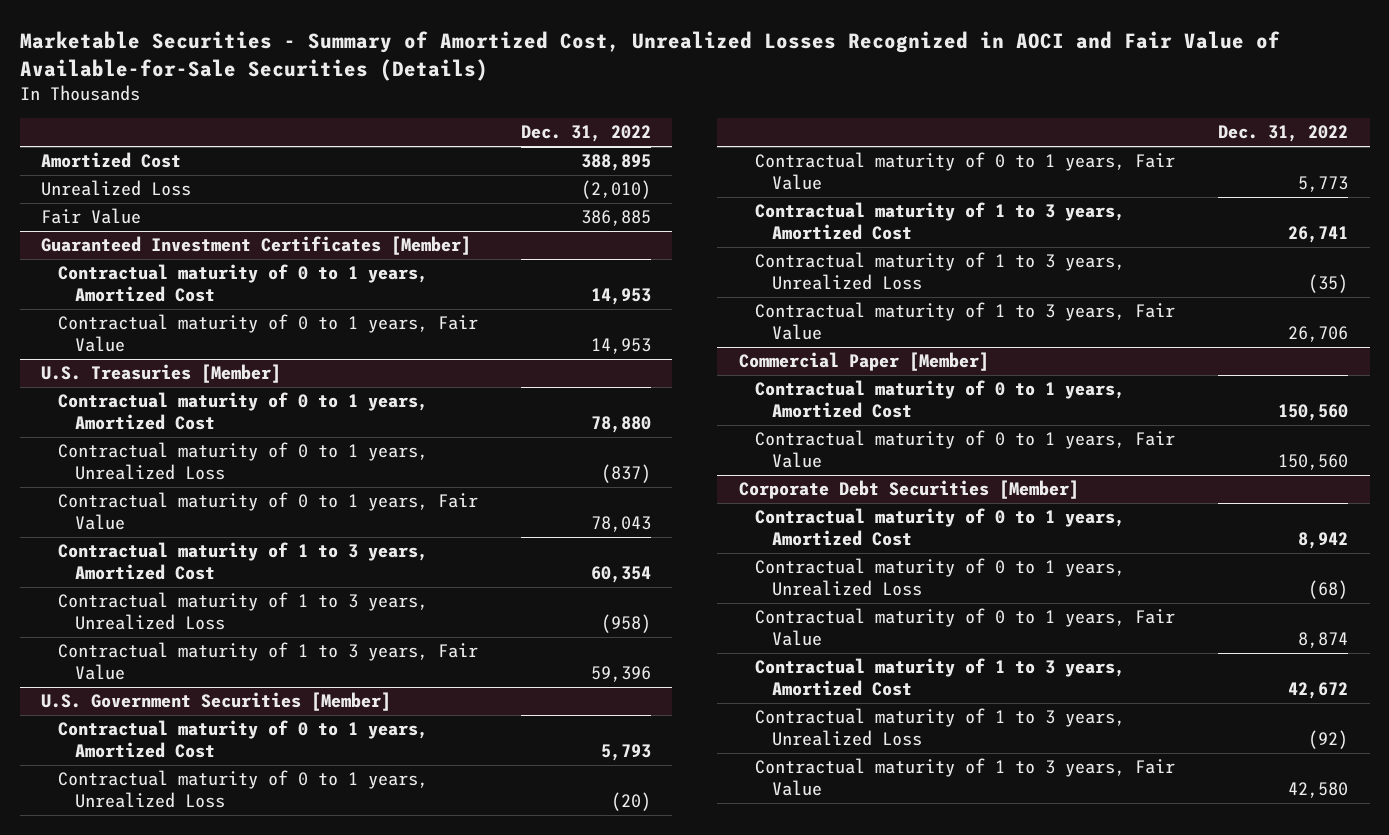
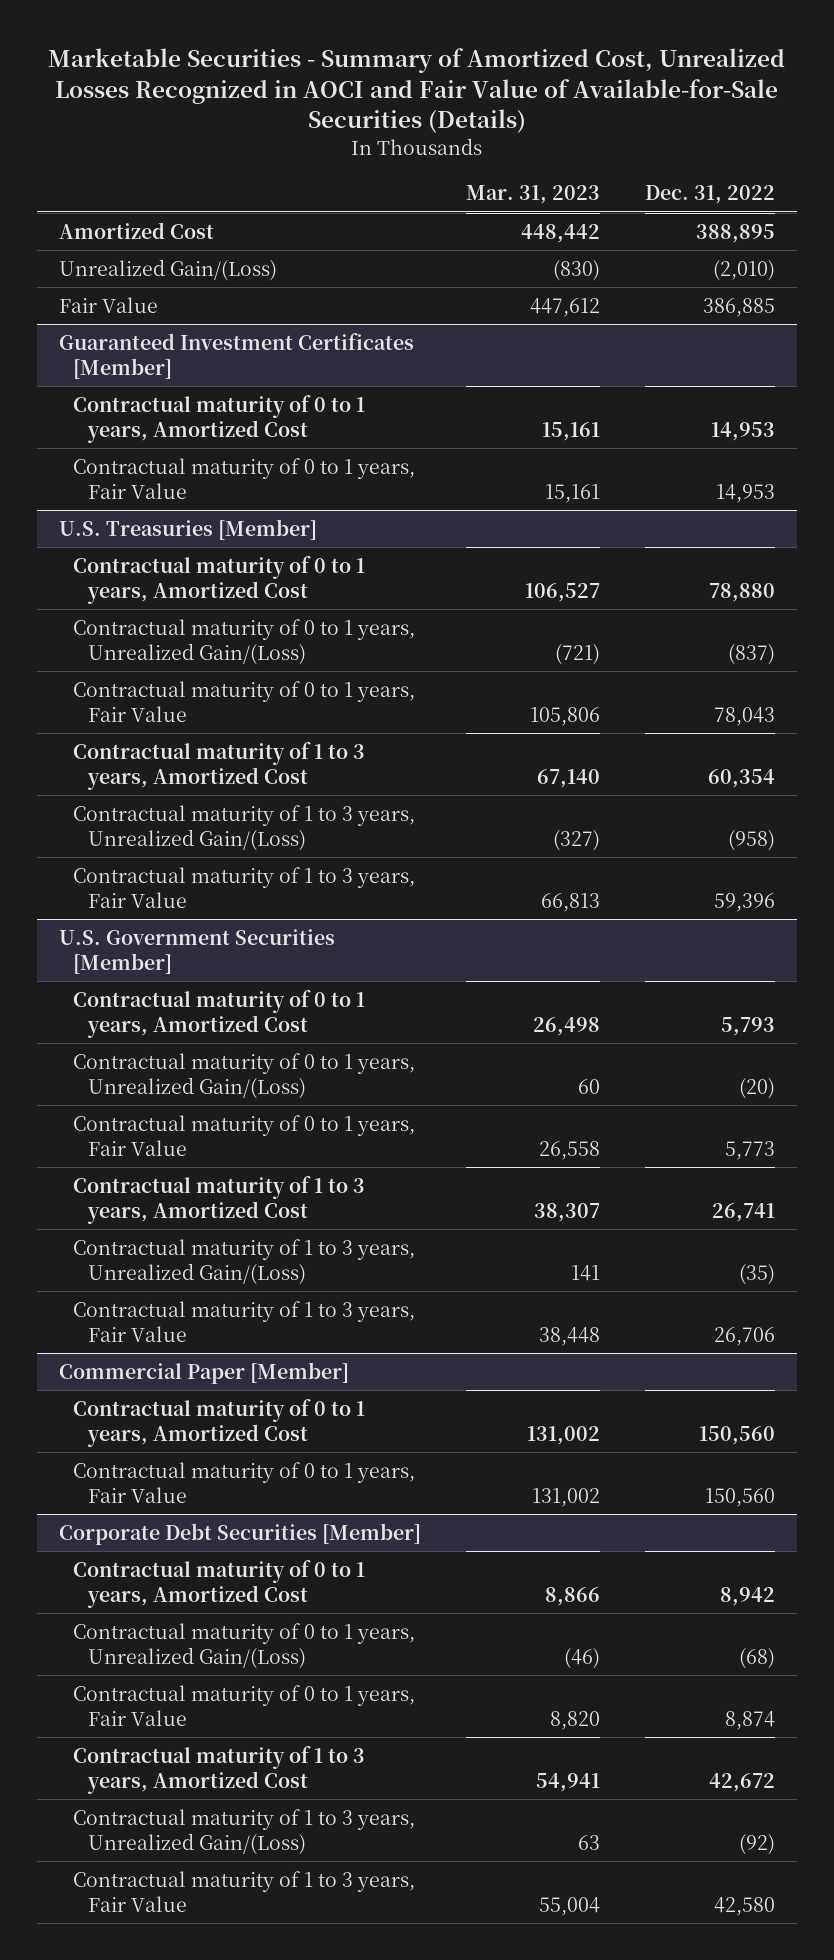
- | Dec. 31, 2022
+ | Mar. 31, 2023 | Dec. 31, 2022
- Unrealized Loss | (2,010)
+ Unrealized Gain/(Loss) | (830) | (2,010)
@ U.S. Treasuries [Member]
- Contractual maturity of 0 to 1 years, Unrealized Loss | (837)
+ Contractual maturity of 0 to 1 years, Unrealized Gain/(Loss) | (721) | (837)
- Contractual maturity of 1 to 3 years, Unrealized Loss | (958)
+ Contractual maturity of 1 to 3 years, Unrealized Gain/(Loss) | (327) | (958)
@ U.S. Government Securities [Member]
- Contractual maturity of 0 to 1 years, Unrealized Loss | (20)
+ Contractual maturity of 0 to 1 years, Unrealized Gain/(Loss) | 60 | (20)
- Contractual maturity of 1 to 3 years, Unrealized Loss | (35)
+ Contractual maturity of 1 to 3 years, Unrealized Gain/(Loss) | 141 | (35)
@ Corporate Debt Securities [Member]
- Contractual maturity of 0 to 1 years, Unrealized Loss | (68)
+ Contractual maturity of 0 to 1 years, Unrealized Gain/(Loss) | (46) | (68)
- Contractual maturity of 1 to 3 years, Unrealized Loss | (92)
+ Contractual maturity of 1 to 3 years, Unrealized Gain/(Loss) | 63 | (92)

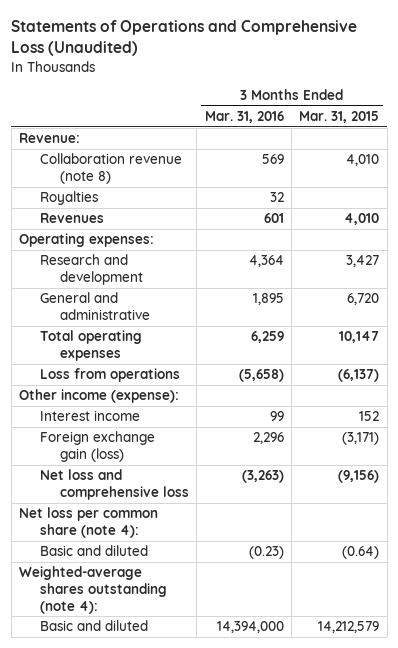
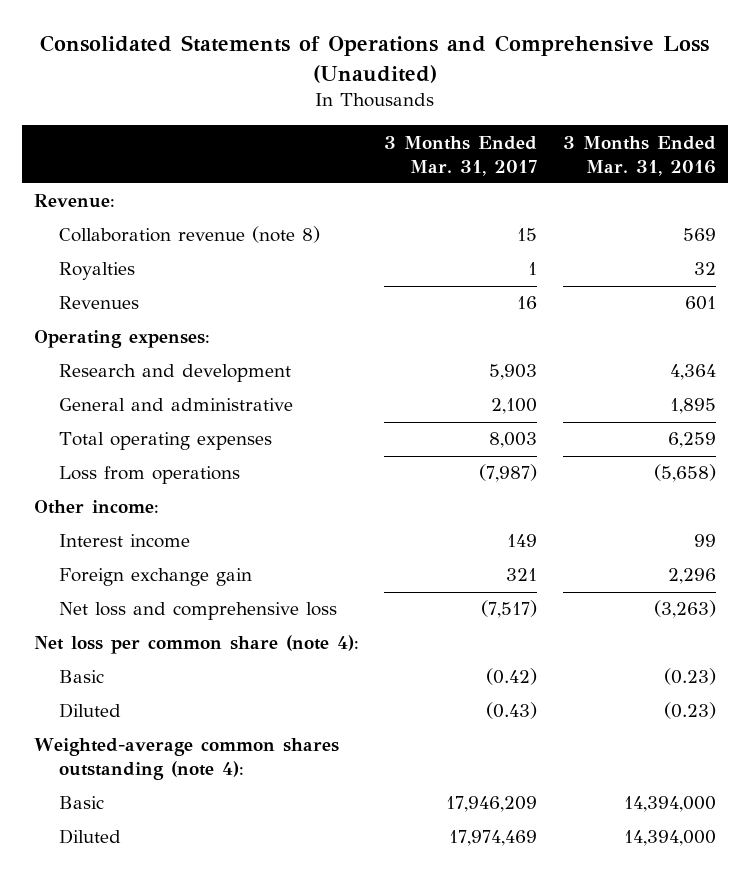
- Statements of Operations and Comprehensive Loss (Unaudited)
+ Consolidated Statements of Operations and Comprehensive Loss (Unaudited)
- | 3 Months Ended Mar. 31, 2016 | 3 Months Ended Mar. 31, 2015
+ | 3 Months Ended Mar. 31, 2017 | 3 Months Ended Mar. 31, 2016
- Other income (expense):
+ Other income:
- Foreign exchange gain (loss) | 2,296 | (3,171)
+ Foreign exchange gain | 321 | 2,296
- Basic and diluted | (0.23) | (0.64)
- Weighted-average shares outstanding (note 4):
- Basic and diluted | 14,394,000 | 14,212,579
+ Basic | (0.42) | (0.23)
+ Diluted | (0.43) | (0.23)
+ Weighted-average common shares outstanding (note 4):
+ Basic | 17,946,209 | 14,394,000
+ Diluted | 17,974,469 | 14,394,000

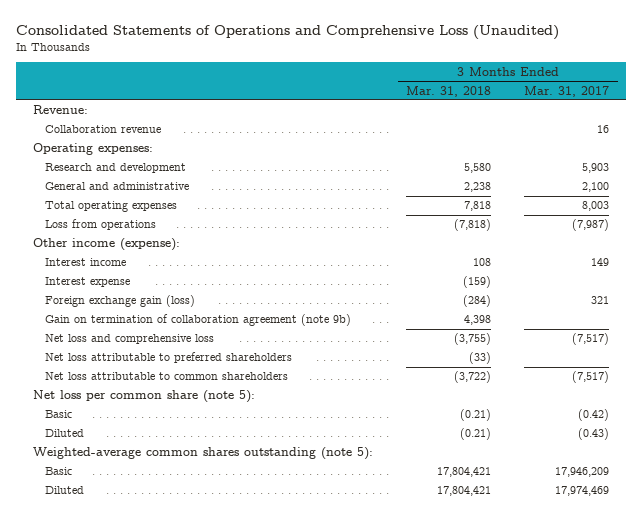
- | 3 Months Ended Mar. 31, 2017 | 3 Months Ended Mar. 31, 2016
+ | 3 Months Ended Mar. 31, 2018 | 3 Months Ended Mar. 31, 2017
- Collaboration revenue (note 8) | 15 | 569
- Royalties | 1 | 32
- Revenues | 16 | 601
+ Collaboration revenue | | 16
- Other income:
+ Other income (expense):
- Foreign exchange gain | 321 | 2,296
+ Interest expense | (159) |
+ Foreign exchange gain (loss) | (284) | 321
+ Gain on termination of collaboration agreement (note 9b) | 4,398 |
- Net loss per common share (note 4):
+ Net loss attributable to preferred shareholders | (33) |
+ Net loss attributable to common shareholders | (3,722) | (7,517)
+ Net loss per common share (note 5):
- Weighted-average common shares outstanding (note 4):
+ Weighted-average common shares outstanding (note 5):

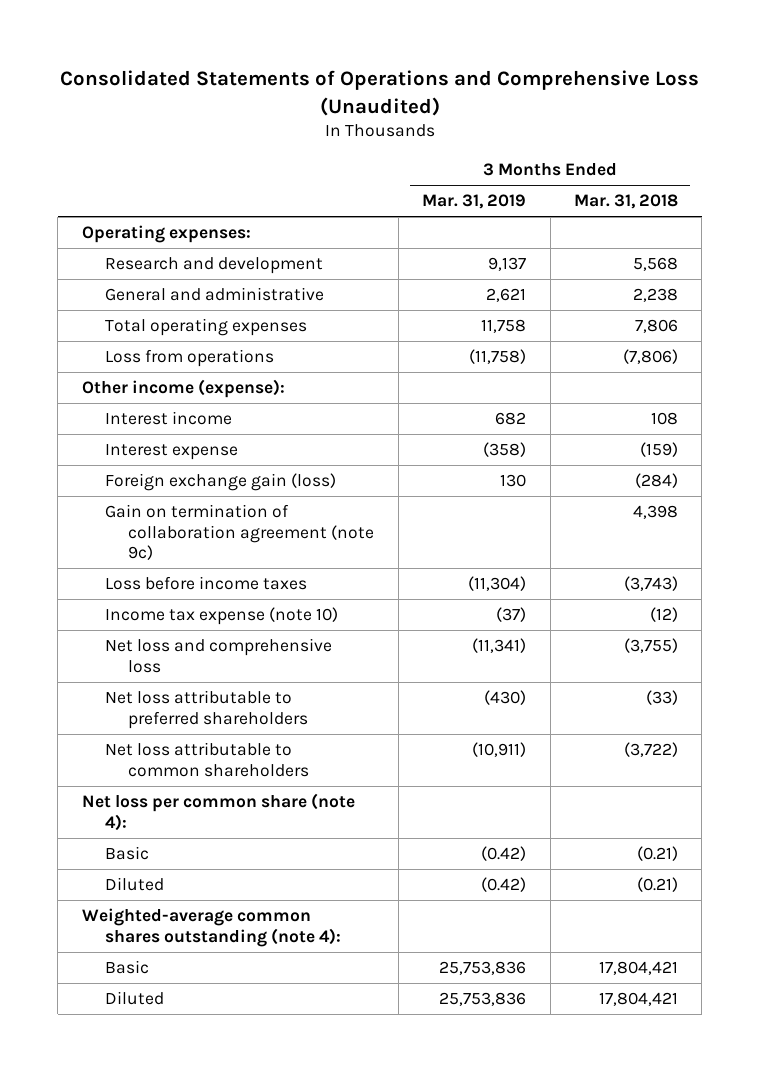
- | 3 Months Ended Mar. 31, 2018 | 3 Months Ended Mar. 31, 2017
+ | 3 Months Ended Mar. 31, 2019 | 3 Months Ended Mar. 31, 2018
- Revenue:
- Collaboration revenue | | 16
- Research and development | 5,580 | 5,903
+ Research and development | 9,137 | 5,568
- Total operating expenses | 7,818 | 8,003
- Loss from operations | (7,818) | (7,987)
+ Total operating expenses | 11,758 | 7,806
+ Loss from operations | (11,758) | (7,806)
- Gain on termination of collaboration agreement (note 9b) | 4,398 |
+ Gain on termination of collaboration agreement (note 9c) | | 4,398
+ Loss before income taxes | (11,304) | (3,743)
+ Income tax expense (note 10) | (37) | (12)
- Net loss per common share (note 5):
+ Net loss per common share (note 4):
- Weighted-average common shares outstanding (note 5):
+ Weighted-average common shares outstanding (note 4):

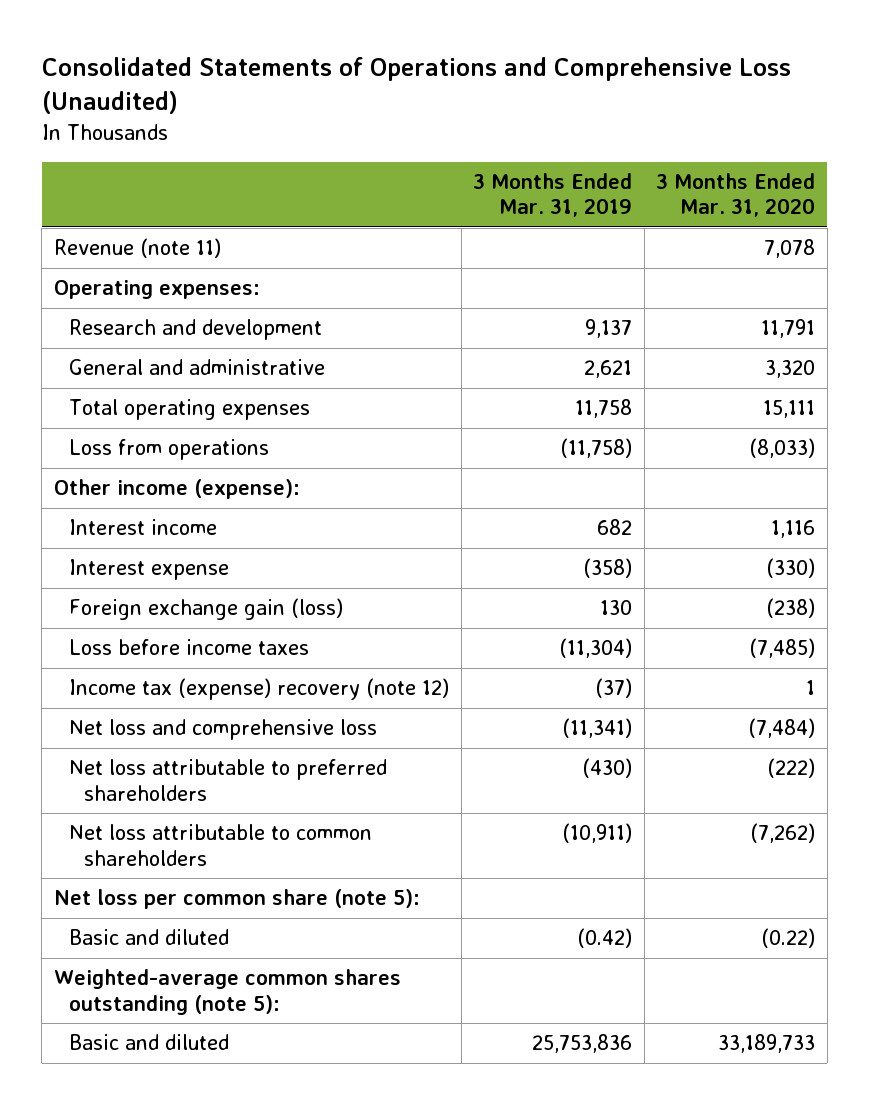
- | 3 Months Ended Mar. 31, 2019 | 3 Months Ended Mar. 31, 2018
+ | 3 Months Ended Mar. 31, 2019 | 3 Months Ended Mar. 31, 2020
+ Revenue (note 11) | | 7,078
- Gain on termination of collaboration agreement (note 9c) | | 4,398
- Income tax expense (note 10) | (37) | (12)
+ Income tax (expense) recovery (note 12) | (37) | 1
- Net loss per common share (note 4):
- Basic | (0.42) | (0.21)
- Diluted | (0.42) | (0.21)
- Weighted-average common shares outstanding (note 4):
- Basic | 25,753,836 | 17,804,421
- Diluted | 25,753,836 | 17,804,421
+ Net loss per common share (note 5):
+ Basic and diluted | (0.42) | (0.22)
+ Weighted-average common shares outstanding (note 5):
+ Basic and diluted | 25,753,836 | 33,189,733

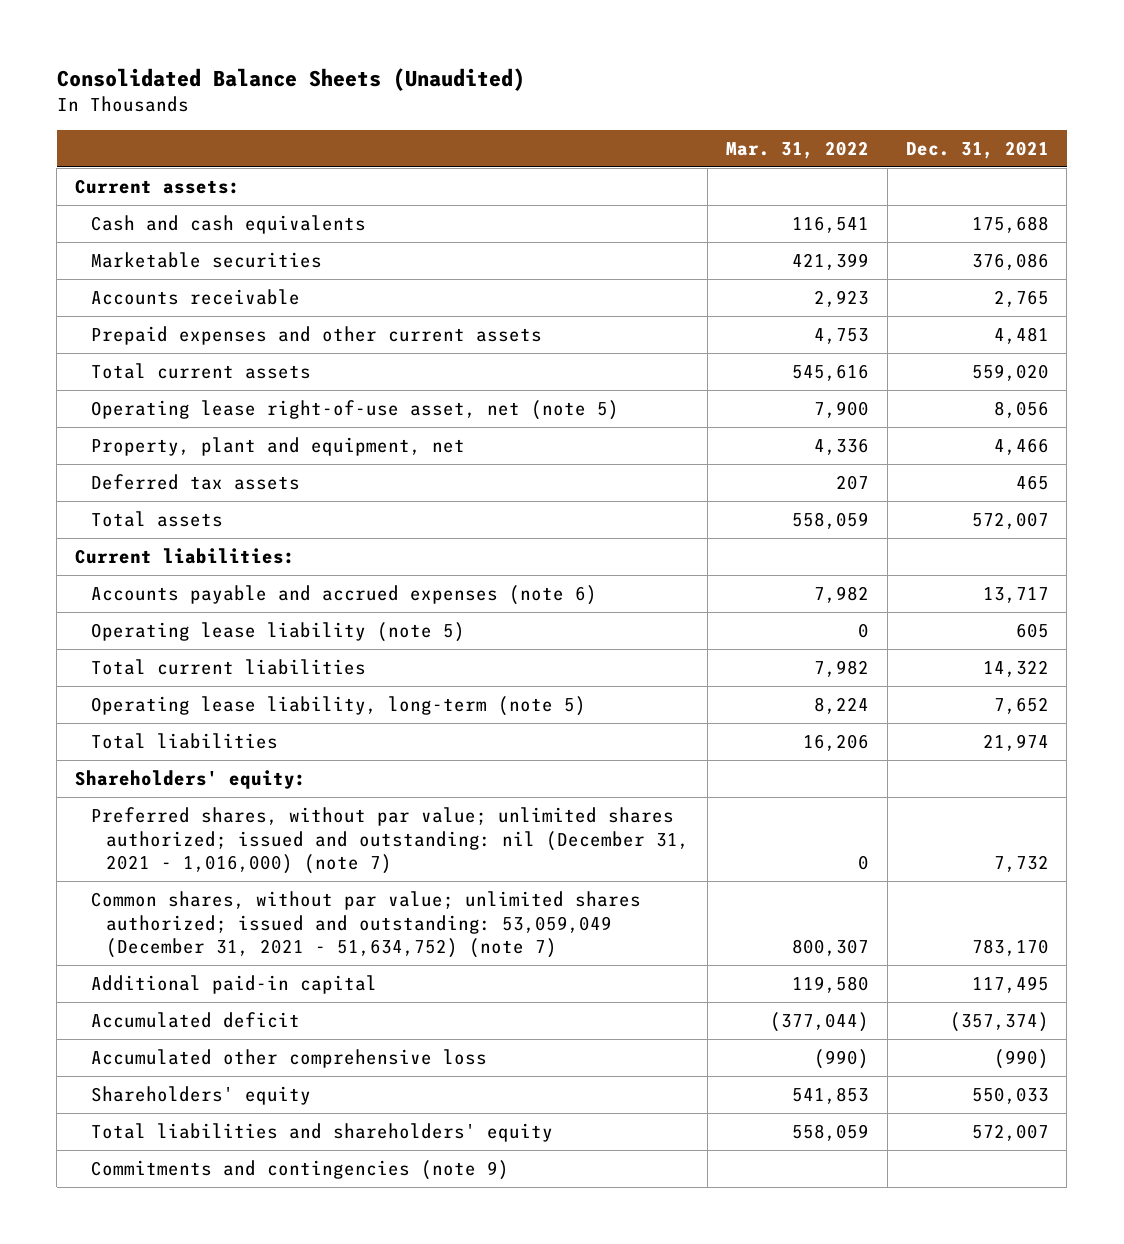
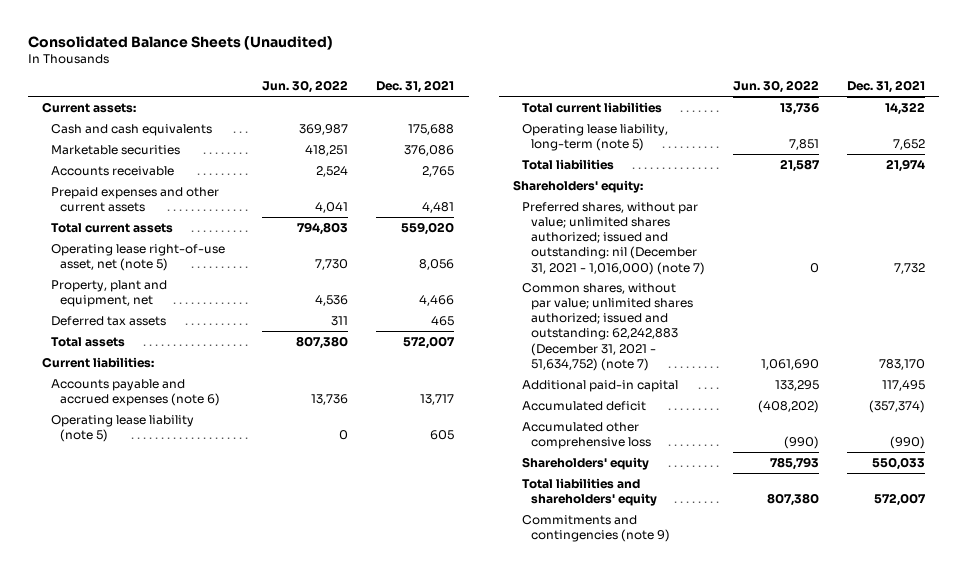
- | Mar. 31, 2022 | Dec. 31, 2021
+ | Jun. 30, 2022 | Dec. 31, 2021
- Common shares, without par value; unlimited shares authorized; issued and outstanding: 53,059,049 (December 31, 2021 - 51,634,752) (note 7) | 800,307 | 783,170
+ Common shares, without par value; unlimited shares authorized; issued and outstanding: 62,242,883 (December 31, 2021 - 51,634,752) (note 7) | 1,061,690 | 783,170

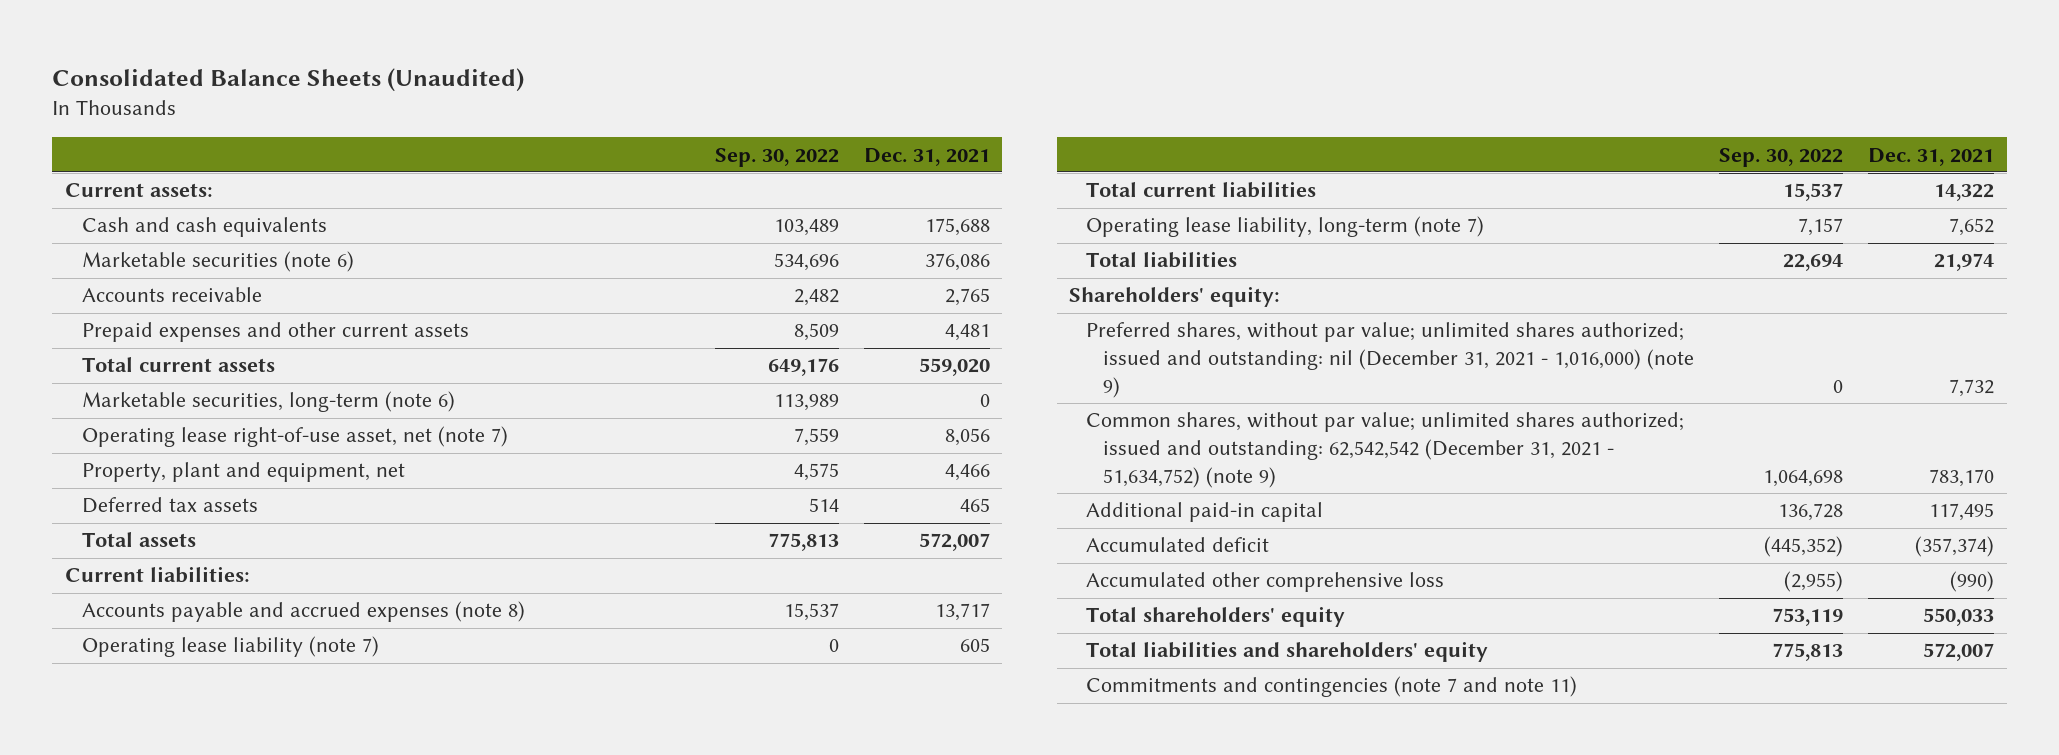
- | Jun. 30, 2022 | Dec. 31, 2021
+ | Sep. 30, 2022 | Dec. 31, 2021
- Marketable securities | 418,251 | 376,086
+ Marketable securities (note 6) | 534,696 | 376,086
- Operating lease right-of-use asset, net (note 5) | 7,730 | 8,056
+ Marketable securities, long-term (note 6) | 113,989 | 0
+ Operating lease right-of-use asset, net (note 7) | 7,559 | 8,056
- Accounts payable and accrued expenses (note 6) | 13,736 | 13,717
- Operating lease liability (note 5) | 0 | 605
+ Accounts payable and accrued expenses (note 8) | 15,537 | 13,717
+ Operating lease liability (note 7) | 0 | 605
- Operating lease liability, long-term (note 5) | 7,851 | 7,652
+ Operating lease liability, long-term (note 7) | 7,157 | 7,652
- Preferred shares, without par value; unlimited shares authorized; issued and outstanding: nil (December 31, 2021 - 1,016,000) (note 7) | 0 | 7,732
- Common shares, without par value; unlimited shares authorized; issued and outstanding: 62,242,883 (December 31, 2021 - 51,634,752) (note 7) | 1,061,690 | 783,170
+ Preferred shares, without par value; unlimited shares authorized; issued and outstanding: nil (December 31, 2021 - 1,016,000) (note 9) | 0 | 7,732
+ Common shares, without par value; unlimited shares authorized; issued and outstanding: 62,542,542 (December 31, 2021 - 51,634,752) (note 9) | 1,064,698 | 783,170
- Shareholders' equity | 785,793 | 550,033
+ Total shareholders' equity | 753,119 | 550,033
- Commitments and contingencies (note 9)
+ Commitments and contingencies (note 7 and note 11)

